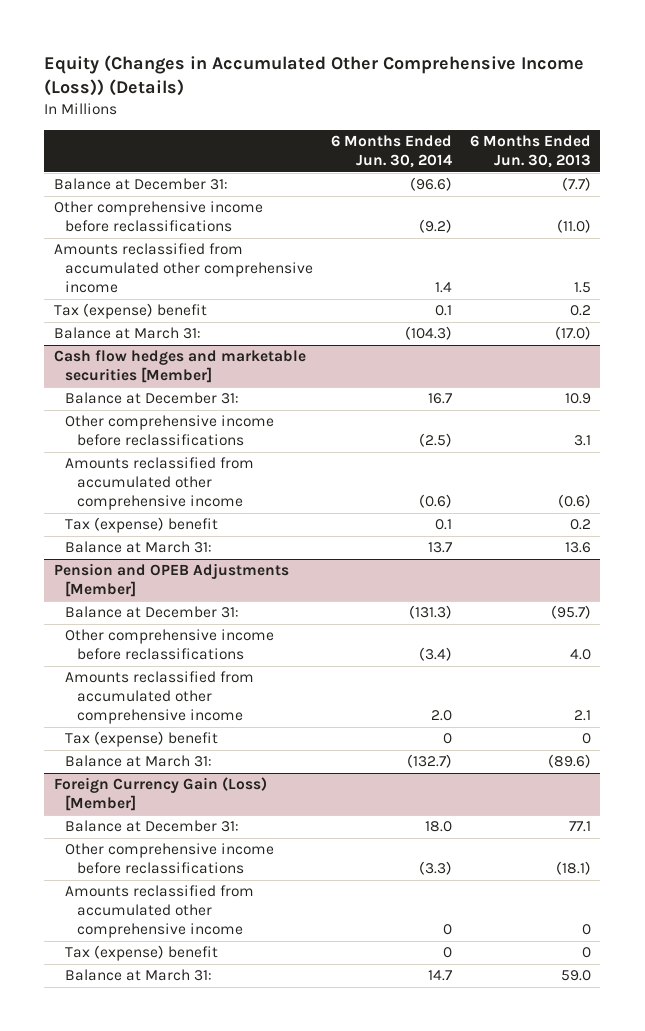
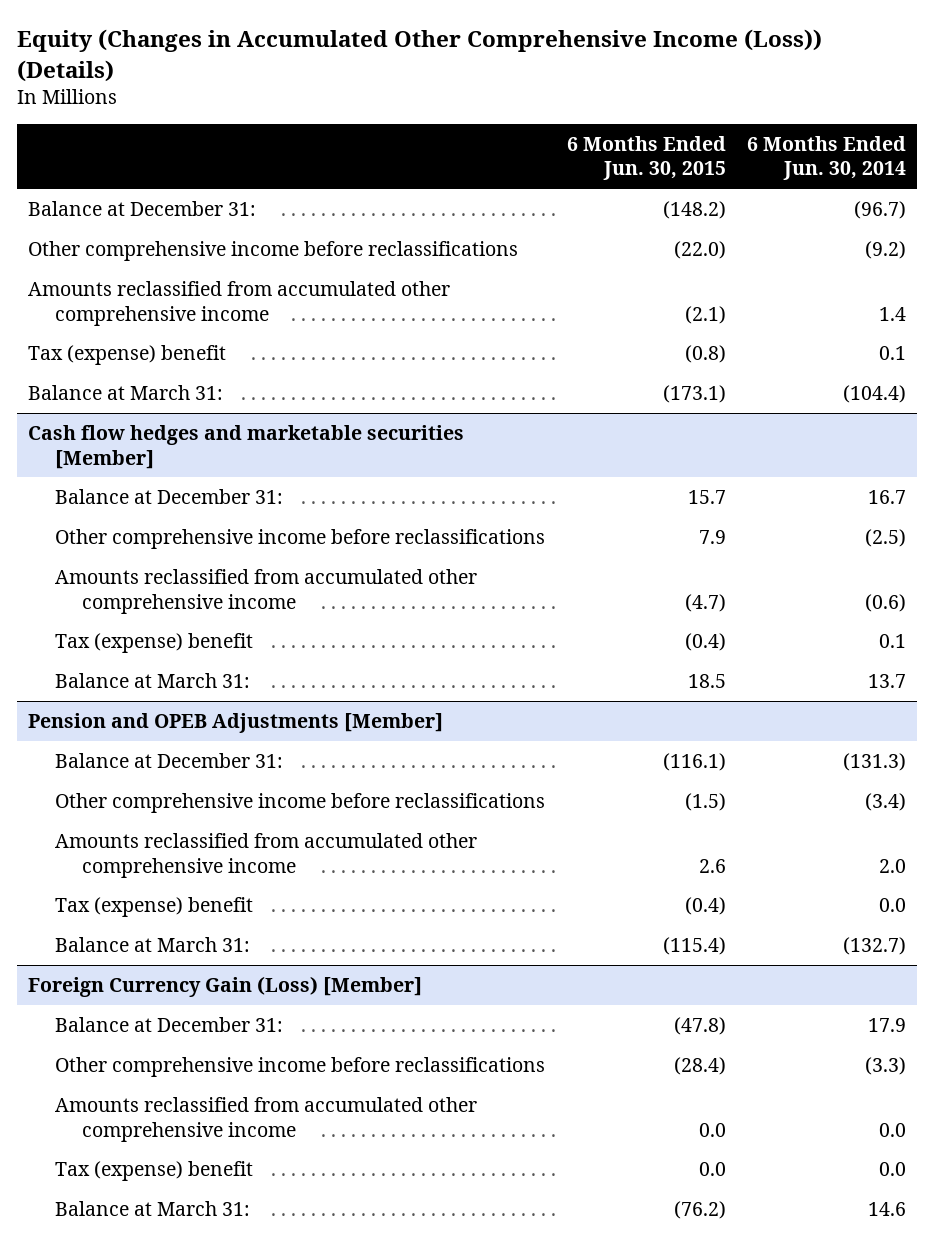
- | 6 Months Ended Jun. 30, 2014 | 6 Months Ended Jun. 30, 2013
+ | 6 Months Ended Jun. 30, 2015 | 6 Months Ended Jun. 30, 2014
- Balance at December 31: | (96.6) | (7.7)
+ Balance at December 31: | (148.2) | (96.7)
- Balance at March 31: | (104.3) | (17.0)
+ Balance at March 31: | (173.1) | (104.4)
@ Pension and OPEB Adjustments [Member]
- Tax (expense) benefit | 0 | 0
+ Tax (expense) benefit | (0.4) | 0.0
@ Foreign Currency Gain (Loss) [Member]
- Balance at December 31: | 18.0 | 77.1
+ Balance at December 31: | (47.8) | 17.9
- Amounts reclassified from accumulated other comprehensive income | 0 | 0
- Tax (expense) benefit | 0 | 0
- Balance at March 31: | 14.7 | 59.0
+ Amounts reclassified from accumulated other comprehensive income | 0.0 | 0.0
+ Tax (expense) benefit | 0.0 | 0.0
+ Balance at March 31: | (76.2) | 14.6

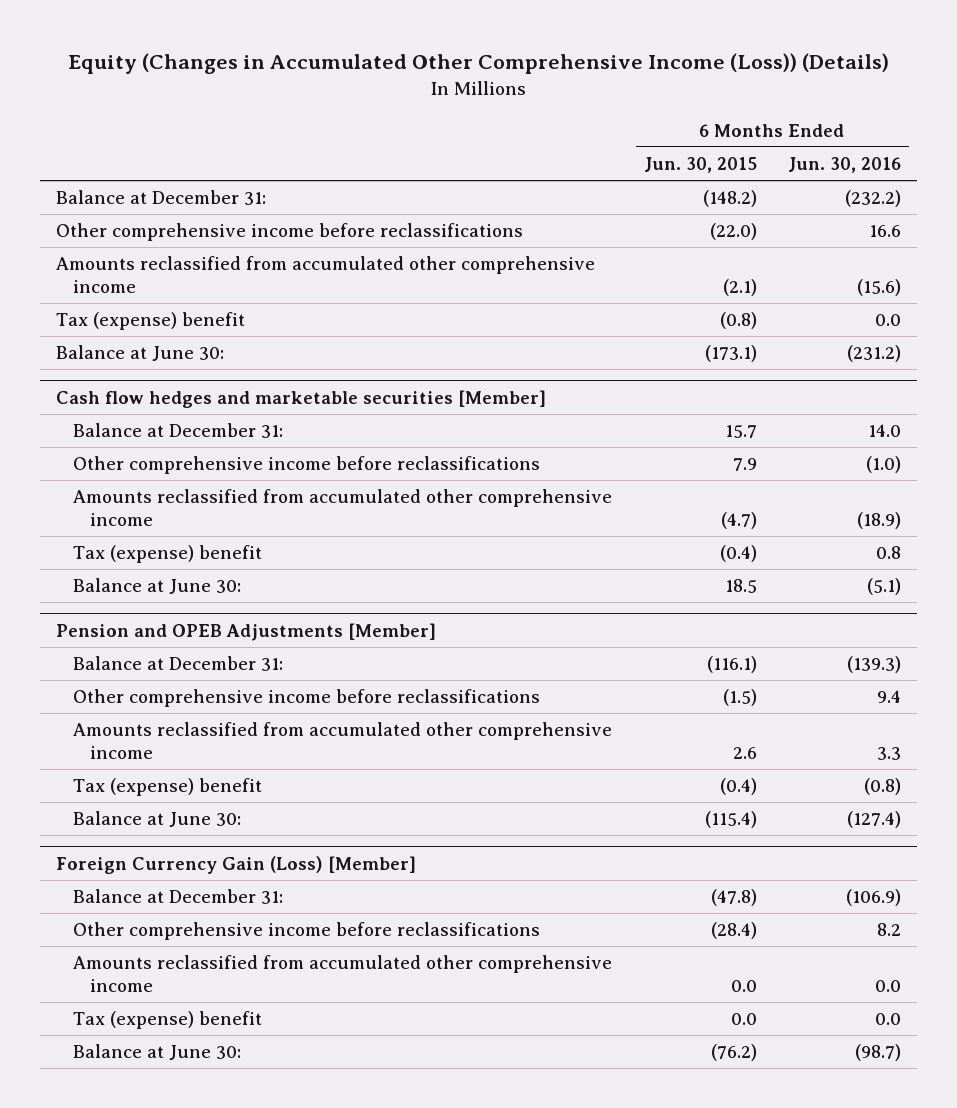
- | 6 Months Ended Jun. 30, 2015 | 6 Months Ended Jun. 30, 2014
+ | 6 Months Ended Jun. 30, 2015 | 6 Months Ended Jun. 30, 2016
- Balance at March 31: | (173.1) | (104.4)
+ Balance at June 30: | (173.1) | (231.2)
@ Cash flow hedges and marketable securities [Member]
- Balance at March 31: | 18.5 | 13.7
+ Balance at June 30: | 18.5 | (5.1)
@ Pension and OPEB Adjustments [Member]
- Balance at March 31: | (115.4) | (132.7)
+ Balance at June 30: | (115.4) | (127.4)
@ Foreign Currency Gain (Loss) [Member]
- Balance at March 31: | (76.2) | 14.6
+ Balance at June 30: | (76.2) | (98.7)

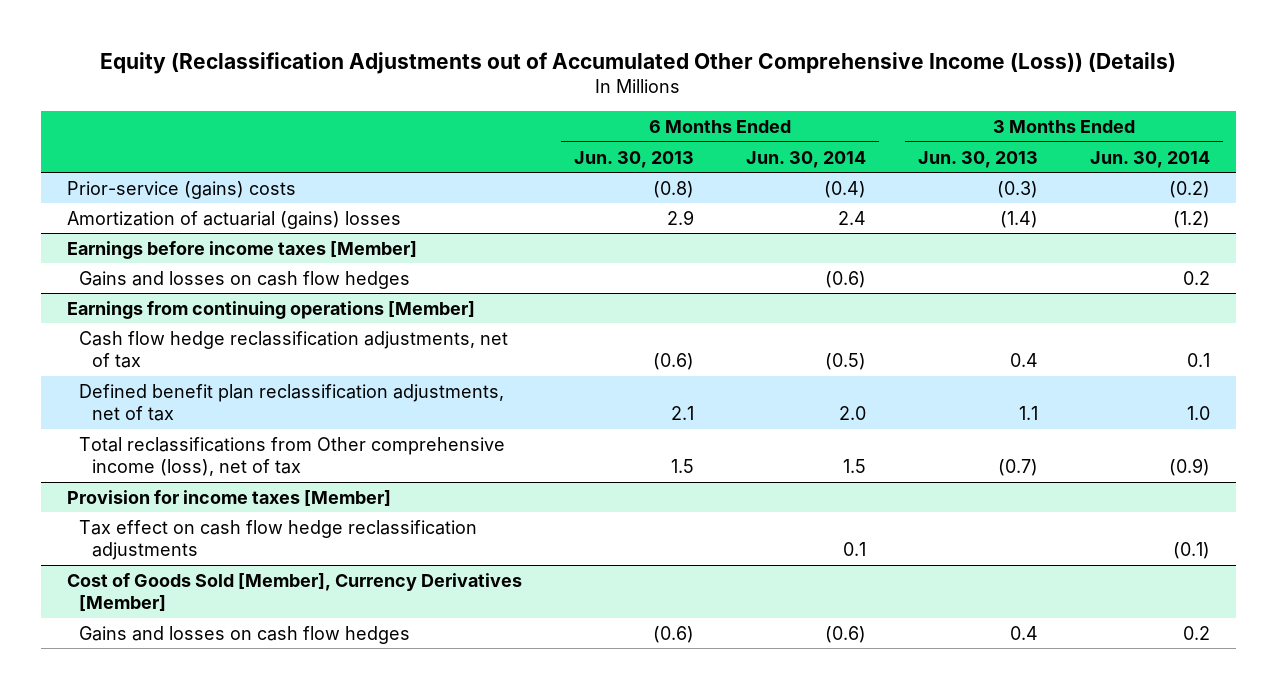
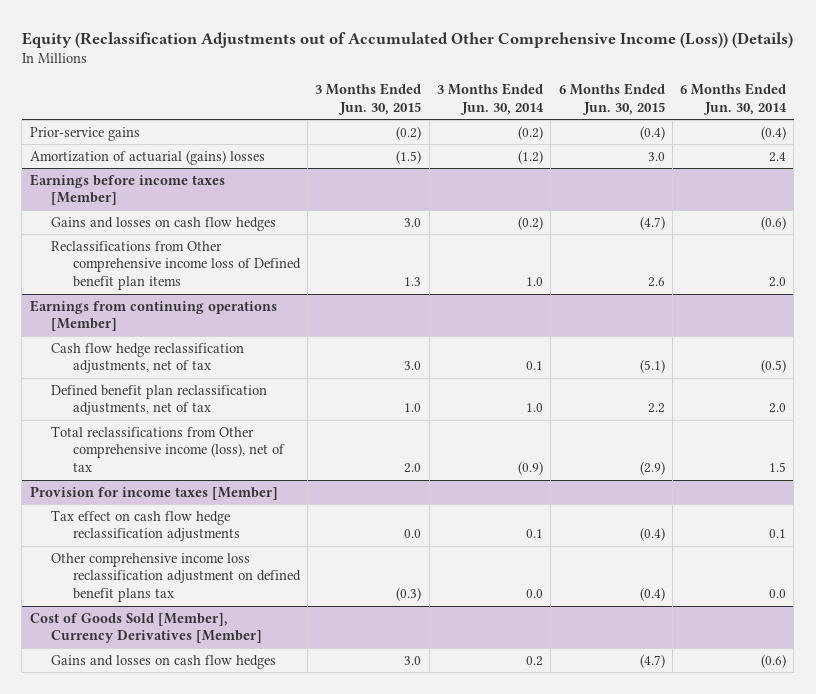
- | 6 Months Ended Jun. 30, 2013 | 6 Months Ended Jun. 30, 2014 | 3 Months Ended Jun. 30, 2013 | 3 Months Ended Jun. 30, 2014
+ | 3 Months Ended Jun. 30, 2015 | 3 Months Ended Jun. 30, 2014 | 6 Months Ended Jun. 30, 2015 | 6 Months Ended Jun. 30, 2014
- Prior-service (gains) costs | (0.8) | (0.4) | (0.3) | (0.2)
+ Prior-service gains | (0.2) | (0.2) | (0.4) | (0.4)
@ Earnings before income taxes [Member]
- Gains and losses on cash flow hedges | | (0.6) | | 0.2
+ Gains and losses on cash flow hedges | 3.0 | (0.2) | (4.7) | (0.6)
+ Reclassifications from Other comprehensive income loss of Defined benefit plan items | 1.3 | 1.0 | 2.6 | 2.0
@ Provision for income taxes [Member]
- Tax effect on cash flow hedge reclassification adjustments | | 0.1 | | (0.1)
+ Tax effect on cash flow hedge reclassification adjustments | 0.0 | 0.1 | (0.4) | 0.1
+ Other comprehensive income loss reclassification adjustment on defined benefit plans tax | (0.3) | 0.0 | (0.4) | 0.0

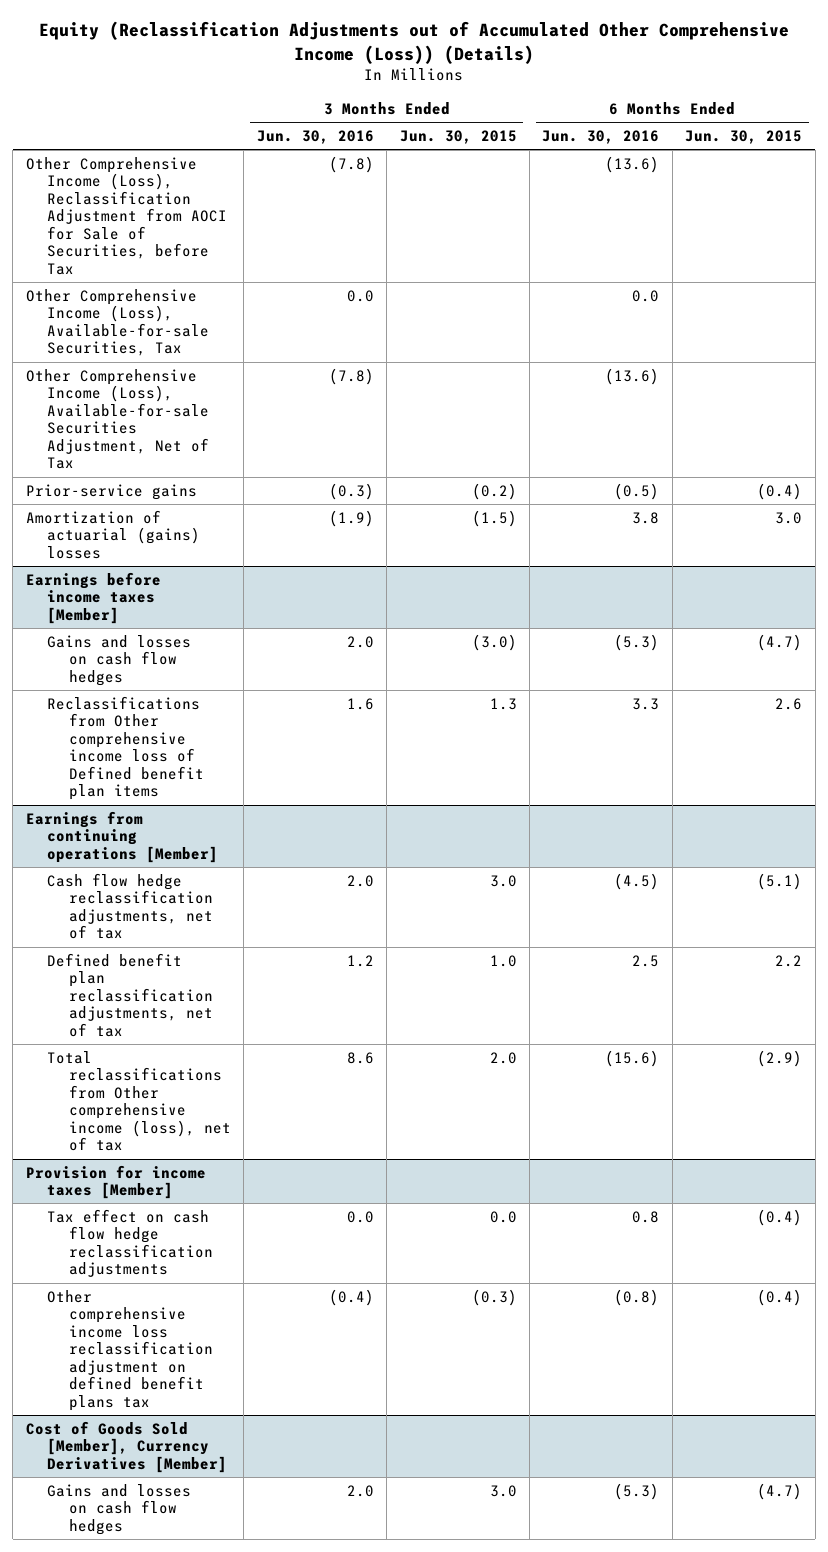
- | 3 Months Ended Jun. 30, 2015 | 3 Months Ended Jun. 30, 2014 | 6 Months Ended Jun. 30, 2015 | 6 Months Ended Jun. 30, 2014
+ | 3 Months Ended Jun. 30, 2016 | 3 Months Ended Jun. 30, 2015 | 6 Months Ended Jun. 30, 2016 | 6 Months Ended Jun. 30, 2015
+ Other Comprehensive Income (Loss), Reclassification Adjustment from AOCI for Sale of Securities, before Tax | (7.8) | | (13.6) |
+ Other Comprehensive Income (Loss), Available-for-sale Securities, Tax | 0.0 | | 0.0 |
+ Other Comprehensive Income (Loss), Available-for-sale Securities Adjustment, Net of Tax | (7.8) | | (13.6) |
@ Earnings before income taxes [Member]
- Gains and losses on cash flow hedges | 3.0 | (0.2) | (4.7) | (0.6)
+ Gains and losses on cash flow hedges | 2.0 | (3.0) | (5.3) | (4.7)

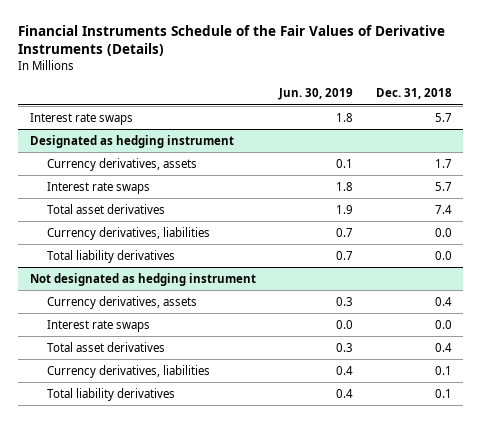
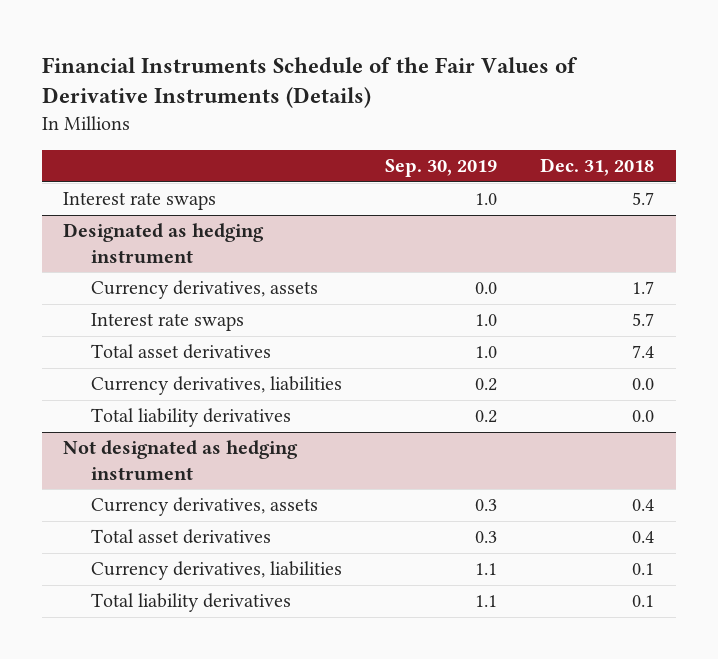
- | Jun. 30, 2019 | Dec. 31, 2018
+ | Sep. 30, 2019 | Dec. 31, 2018
@ Not designated as hedging instrument
- Interest rate swaps | 0.0 | 0.0

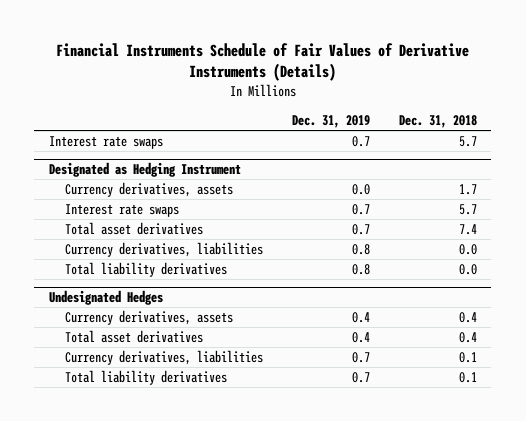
- Financial Instruments Schedule of the Fair Values of Derivative Instruments (Details)
+ Financial Instruments Schedule of Fair Values of Derivative Instruments (Details)
- | Sep. 30, 2019 | Dec. 31, 2018
+ | Dec. 31, 2019 | Dec. 31, 2018
- Designated as hedging instrument
+ Designated as Hedging Instrument
- Not designated as hedging instrument
+ Undesignated Hedges

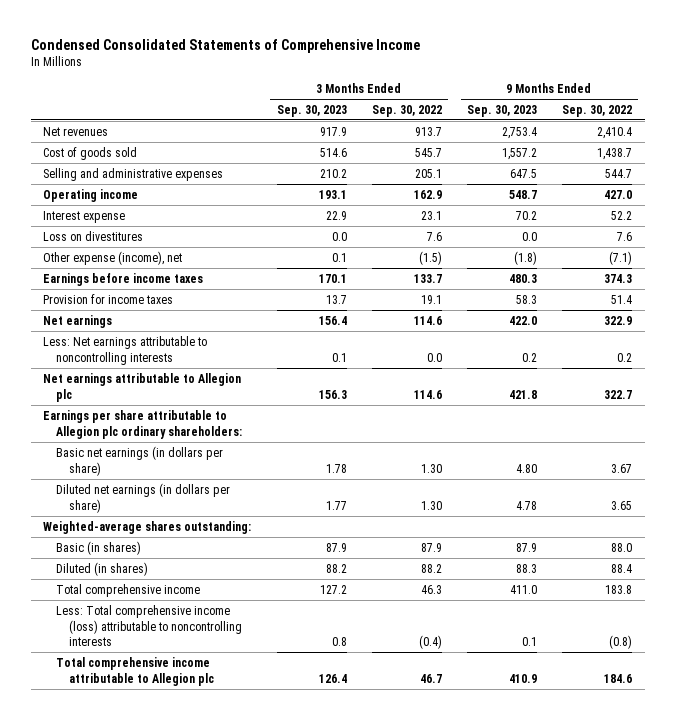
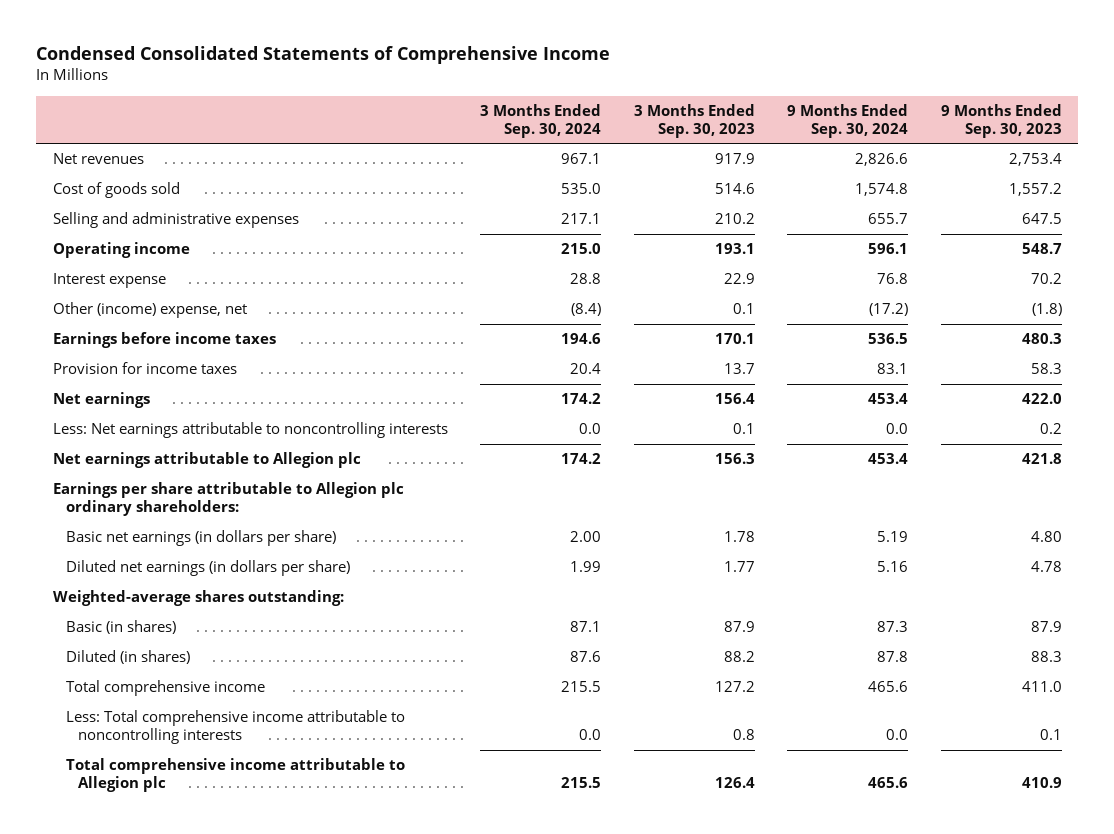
- | 3 Months Ended Sep. 30, 2023 | 3 Months Ended Sep. 30, 2022 | 9 Months Ended Sep. 30, 2023 | 9 Months Ended Sep. 30, 2022
+ | 3 Months Ended Sep. 30, 2024 | 3 Months Ended Sep. 30, 2023 | 9 Months Ended Sep. 30, 2024 | 9 Months Ended Sep. 30, 2023
- Loss on divestitures | 0.0 | 7.6 | 0.0 | 7.6
- Other expense (income), net | 0.1 | (1.5) | (1.8) | (7.1)
+ Other (income) expense, net | (8.4) | 0.1 | (17.2) | (1.8)
- Less: Total comprehensive income (loss) attributable to noncontrolling interests | 0.8 | (0.4) | 0.1 | (0.8)
+ Less: Total comprehensive income attributable to noncontrolling interests | 0.0 | 0.8 | 0.0 | 0.1

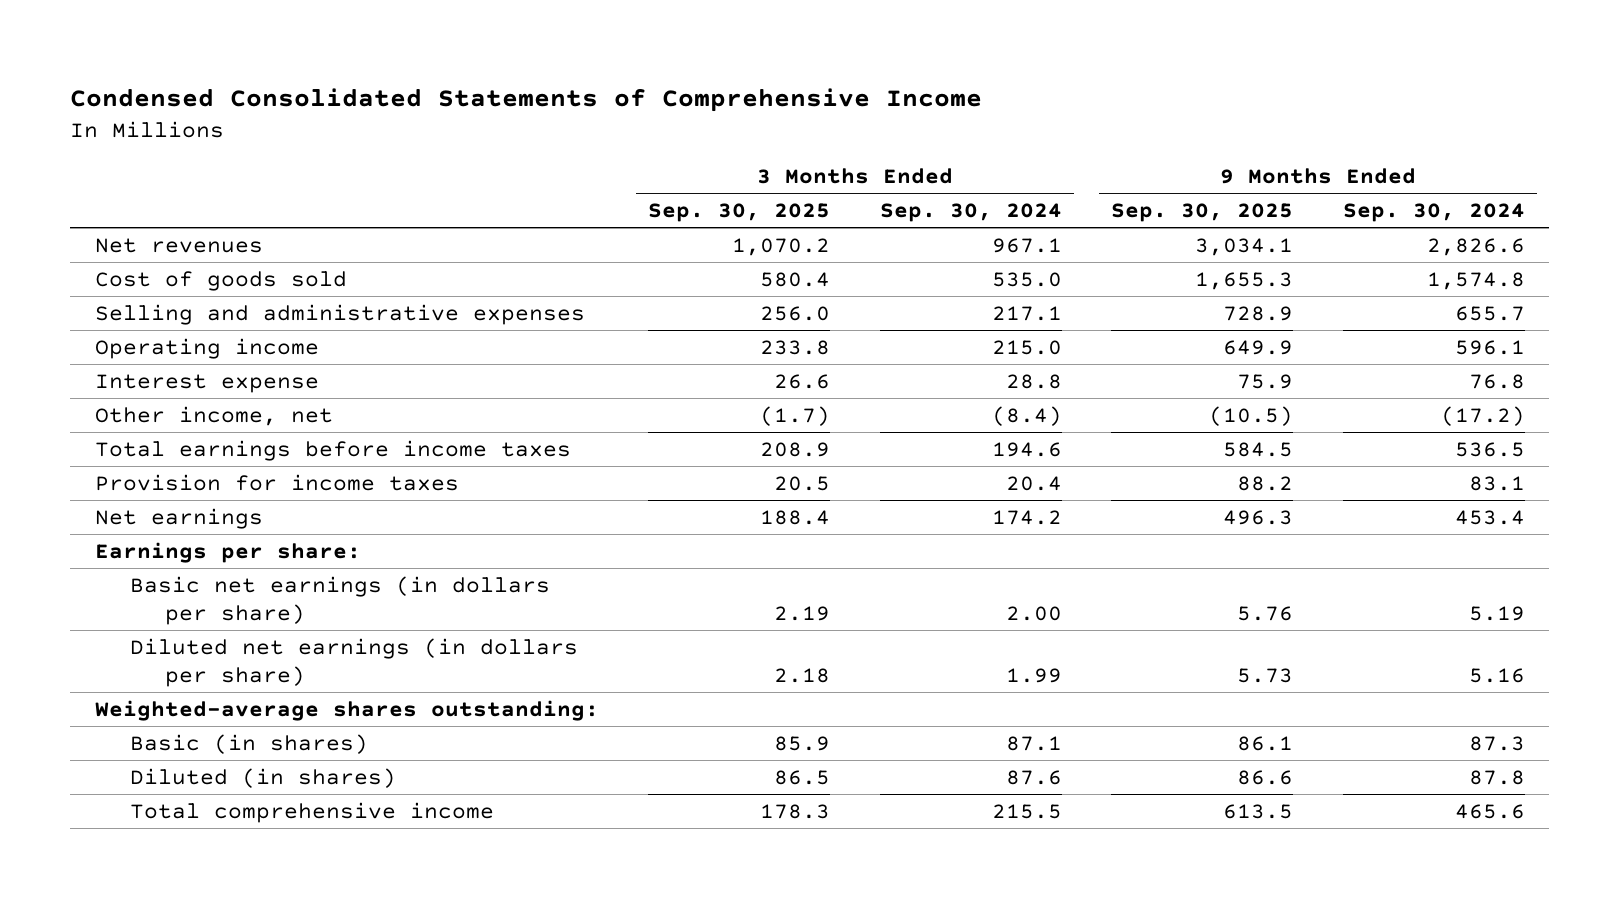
- | 3 Months Ended Sep. 30, 2024 | 3 Months Ended Sep. 30, 2023 | 9 Months Ended Sep. 30, 2024 | 9 Months Ended Sep. 30, 2023
+ | 3 Months Ended Sep. 30, 2025 | 3 Months Ended Sep. 30, 2024 | 9 Months Ended Sep. 30, 2025 | 9 Months Ended Sep. 30, 2024
- Other (income) expense, net | (8.4) | 0.1 | (17.2) | (1.8)
- Earnings before income taxes | 194.6 | 170.1 | 536.5 | 480.3
+ Other income, net | (1.7) | (8.4) | (10.5) | (17.2)
+ Total earnings before income taxes | 208.9 | 194.6 | 584.5 | 536.5
- Less: Net earnings attributable to noncontrolling interests | 0.0 | 0.1 | 0.0 | 0.2
- Net earnings attributable to Allegion plc | 174.2 | 156.3 | 453.4 | 421.8
- Earnings per share attributable to Allegion plc ordinary shareholders:
+ Earnings per share:
- Less: Total comprehensive income attributable to noncontrolling interests | 0.0 | 0.8 | 0.0 | 0.1
- Total comprehensive income attributable to Allegion plc | 215.5 | 126.4 | 465.6 | 410.9

